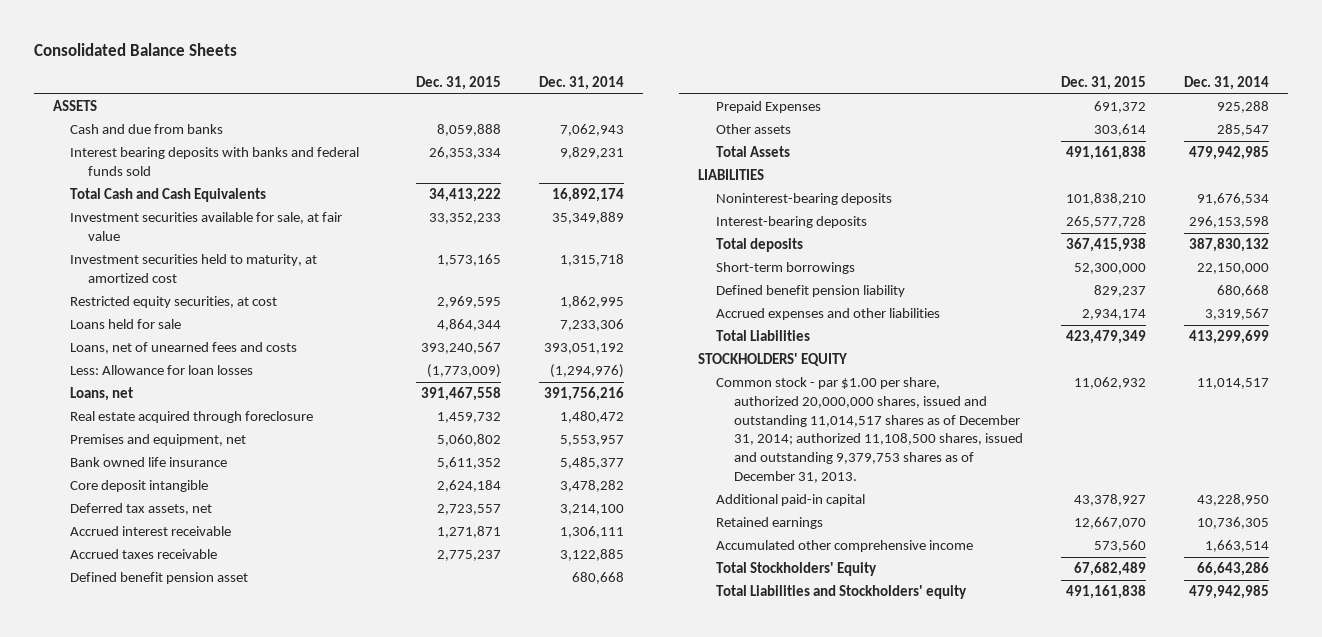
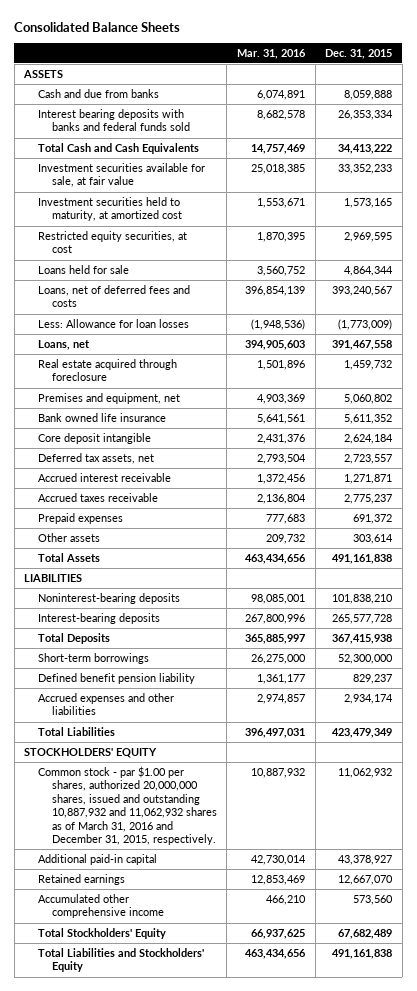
- | Dec. 31, 2015 | Dec. 31, 2014
+ | Mar. 31, 2016 | Dec. 31, 2015
- Loans, net of unearned fees and costs | 393,240,567 | 393,051,192
+ Loans, net of deferred fees and costs | 396,854,139 | 393,240,567
- Defined benefit pension asset | | 680,668
- Prepaid Expenses | 691,372 | 925,288
+ Prepaid expenses | 777,683 | 691,372
- Total deposits | 367,415,938 | 387,830,132
+ Total Deposits | 365,885,997 | 367,415,938
- Common stock - par $1.00 per share, authorized 20,000,000 shares, issued and outstanding 11,014,517 shares as of December 31, 2014; authorized 11,108,500 shares, issued and outstanding 9,379,753 shares as of December 31, 2013. | 11,062,932 | 11,014,517
+ Common stock - par $1.00 per shares, authorized 20,000,000 shares, issued and outstanding 10,887,932 and 11,062,932 shares as of March 31, 2016 and December 31, 2015, respectively. | 10,887,932 | 11,062,932
- Total Liabilities and Stockholders' equity | 491,161,838 | 479,942,985
+ Total Liabilities and Stockholders' Equity | 463,434,656 | 491,161,838

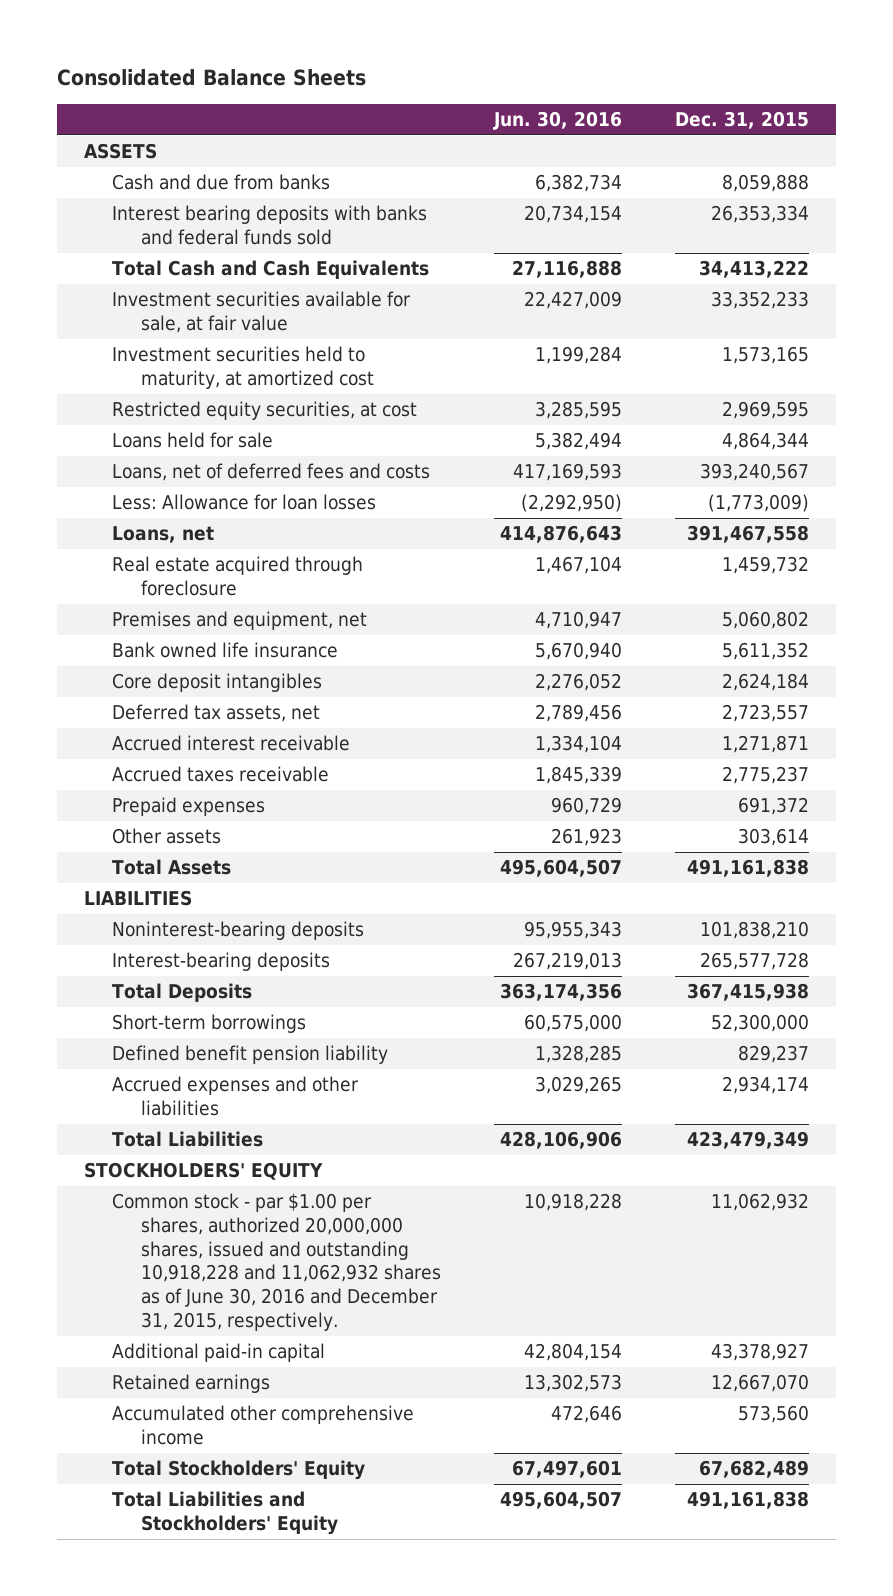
- | Mar. 31, 2016 | Dec. 31, 2015
+ | Jun. 30, 2016 | Dec. 31, 2015
- Core deposit intangible | 2,431,376 | 2,624,184
+ Core deposit intangibles | 2,276,052 | 2,624,184
- Common stock - par $1.00 per shares, authorized 20,000,000 shares, issued and outstanding 10,887,932 and 11,062,932 shares as of March 31, 2016 and December 31, 2015, respectively. | 10,887,932 | 11,062,932
+ Common stock - par $1.00 per shares, authorized 20,000,000 shares, issued and outstanding 10,918,228 and 11,062,932 shares as of June 30, 2016 and December 31, 2015, respectively. | 10,918,228 | 11,062,932

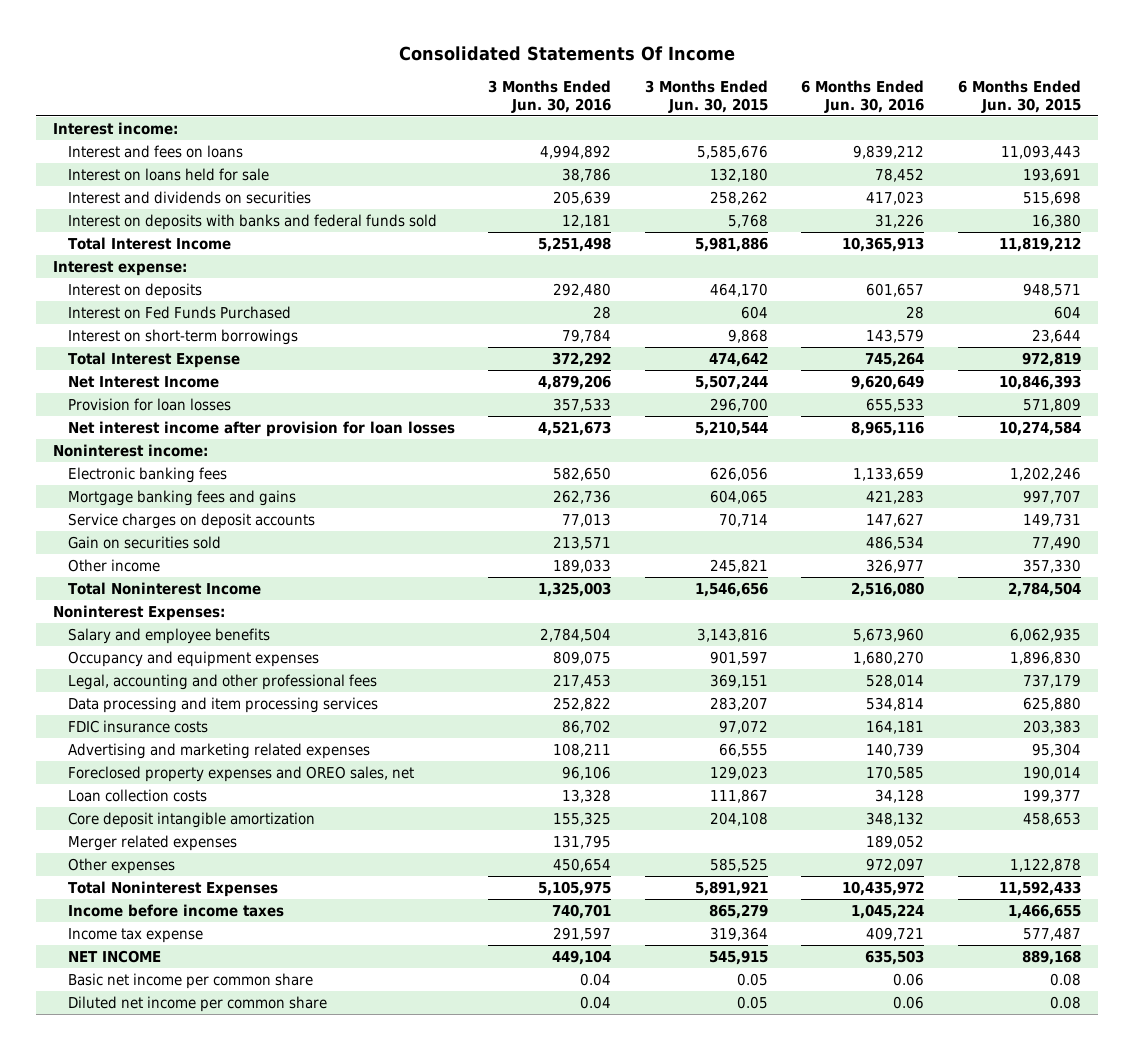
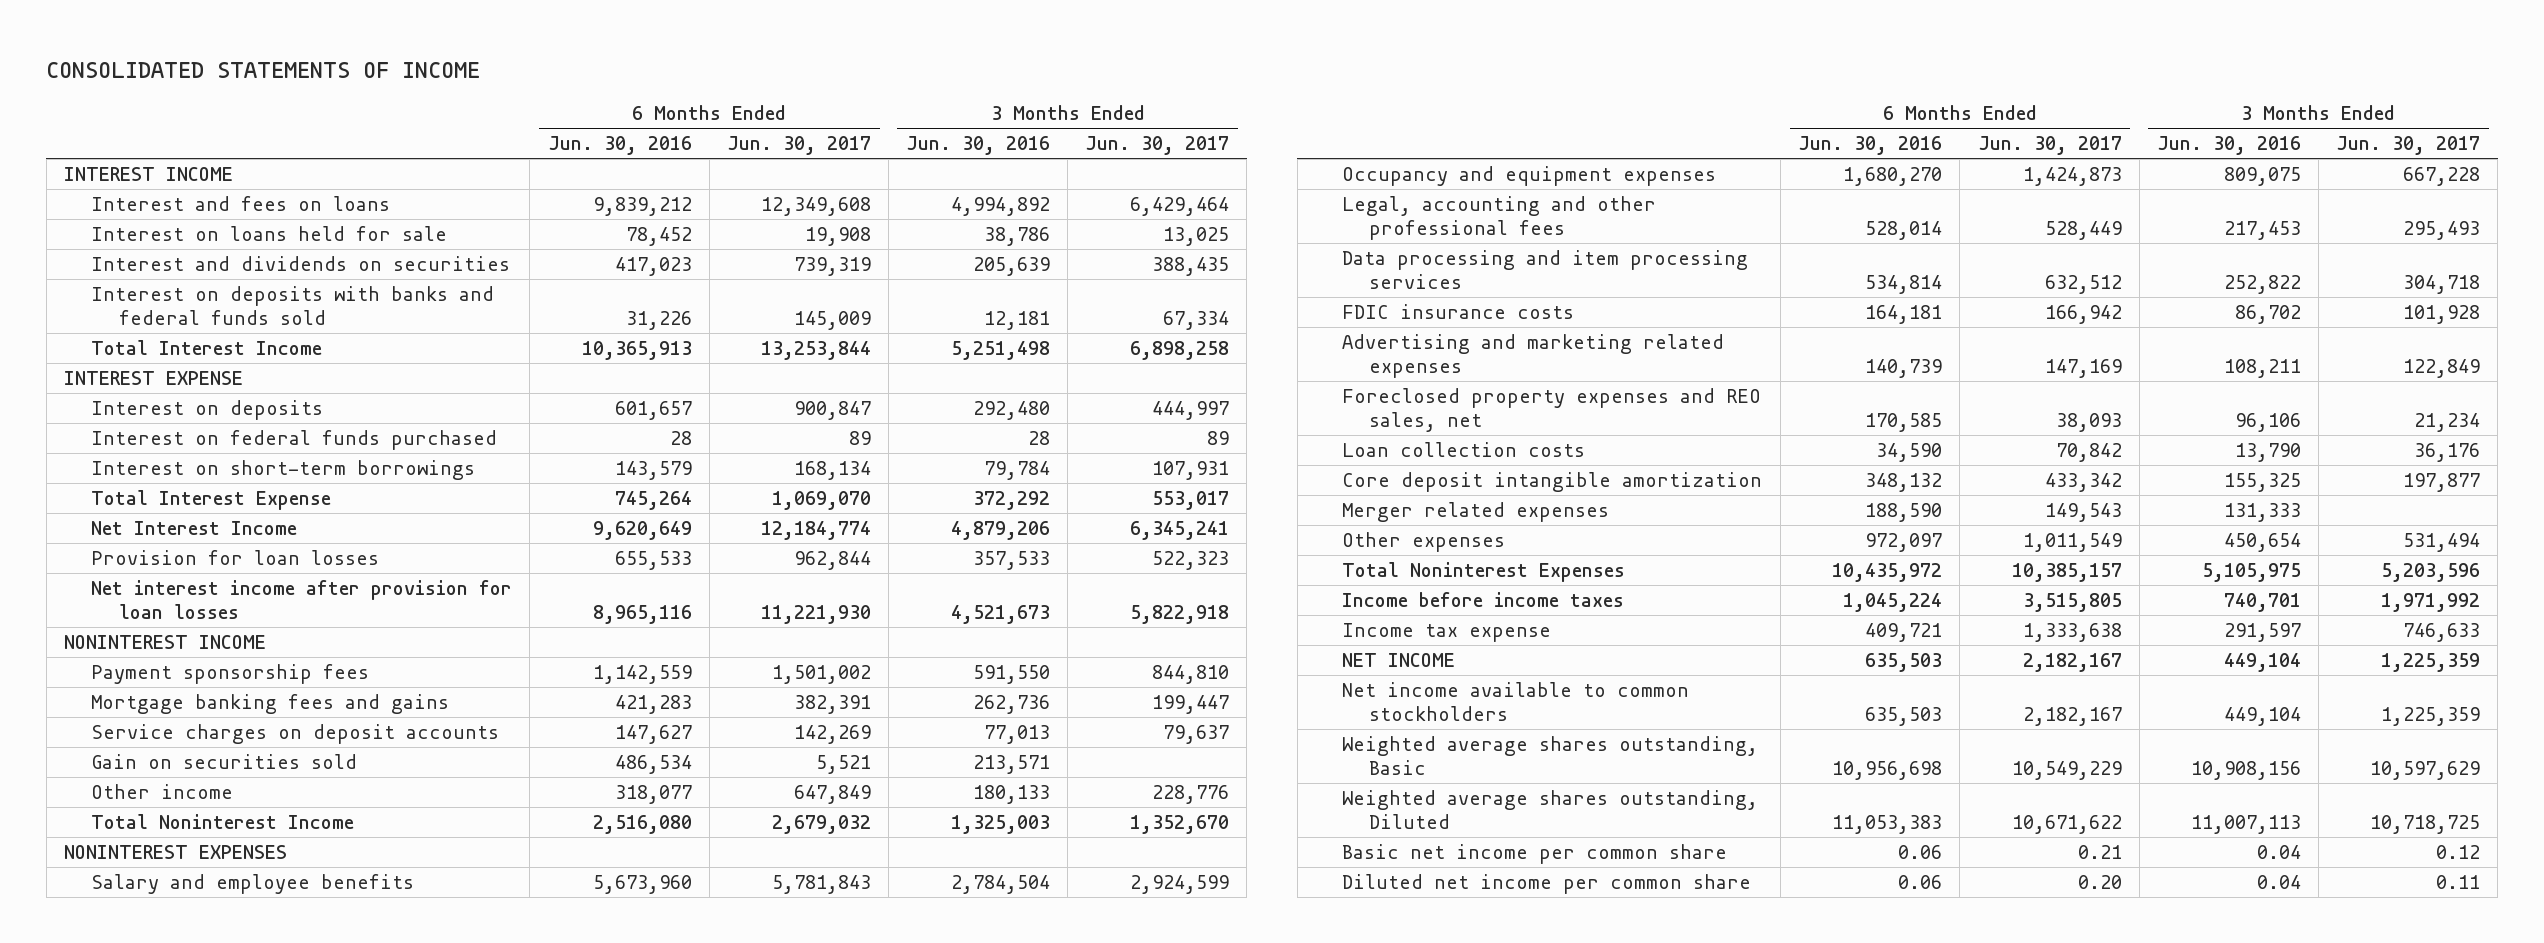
- Consolidated Statements Of Income
+ CONSOLIDATED STATEMENTS OF INCOME
- | 3 Months Ended Jun. 30, 2016 | 3 Months Ended Jun. 30, 2015 | 6 Months Ended Jun. 30, 2016 | 6 Months Ended Jun. 30, 2015
+ | 6 Months Ended Jun. 30, 2016 | 6 Months Ended Jun. 30, 2017 | 3 Months Ended Jun. 30, 2016 | 3 Months Ended Jun. 30, 2017
- Interest income:
+ INTEREST INCOME
- Interest expense:
+ INTEREST EXPENSE
- Interest on Fed Funds Purchased | 28 | 604 | 28 | 604
+ Interest on federal funds purchased | 28 | 89 | 28 | 89
- Noninterest income:
- Electronic banking fees | 582,650 | 626,056 | 1,133,659 | 1,202,246
+ NONINTEREST INCOME
+ Payment sponsorship fees | 1,142,559 | 1,501,002 | 591,550 | 844,810
- Other income | 189,033 | 245,821 | 326,977 | 357,330
+ Other income | 318,077 | 647,849 | 180,133 | 228,776
- Noninterest Expenses:
+ NONINTEREST EXPENSES
- Foreclosed property expenses and OREO sales, net | 96,106 | 129,023 | 170,585 | 190,014
- Loan collection costs | 13,328 | 111,867 | 34,128 | 199,377
+ Foreclosed property expenses and REO sales, net | 170,585 | 38,093 | 96,106 | 21,234
+ Loan collection costs | 34,590 | 70,842 | 13,790 | 36,176
- Merger related expenses | 131,795 | | 189,052 |
+ Merger related expenses | 188,590 | 149,543 | 131,333 |
+ Net income available to common stockholders | 635,503 | 2,182,167 | 449,104 | 1,225,359
+ Weighted average shares outstanding, Basic | 10,956,698 | 10,549,229 | 10,908,156 | 10,597,629
+ Weighted average shares outstanding, Diluted | 11,053,383 | 10,671,622 | 11,007,113 | 10,718,725

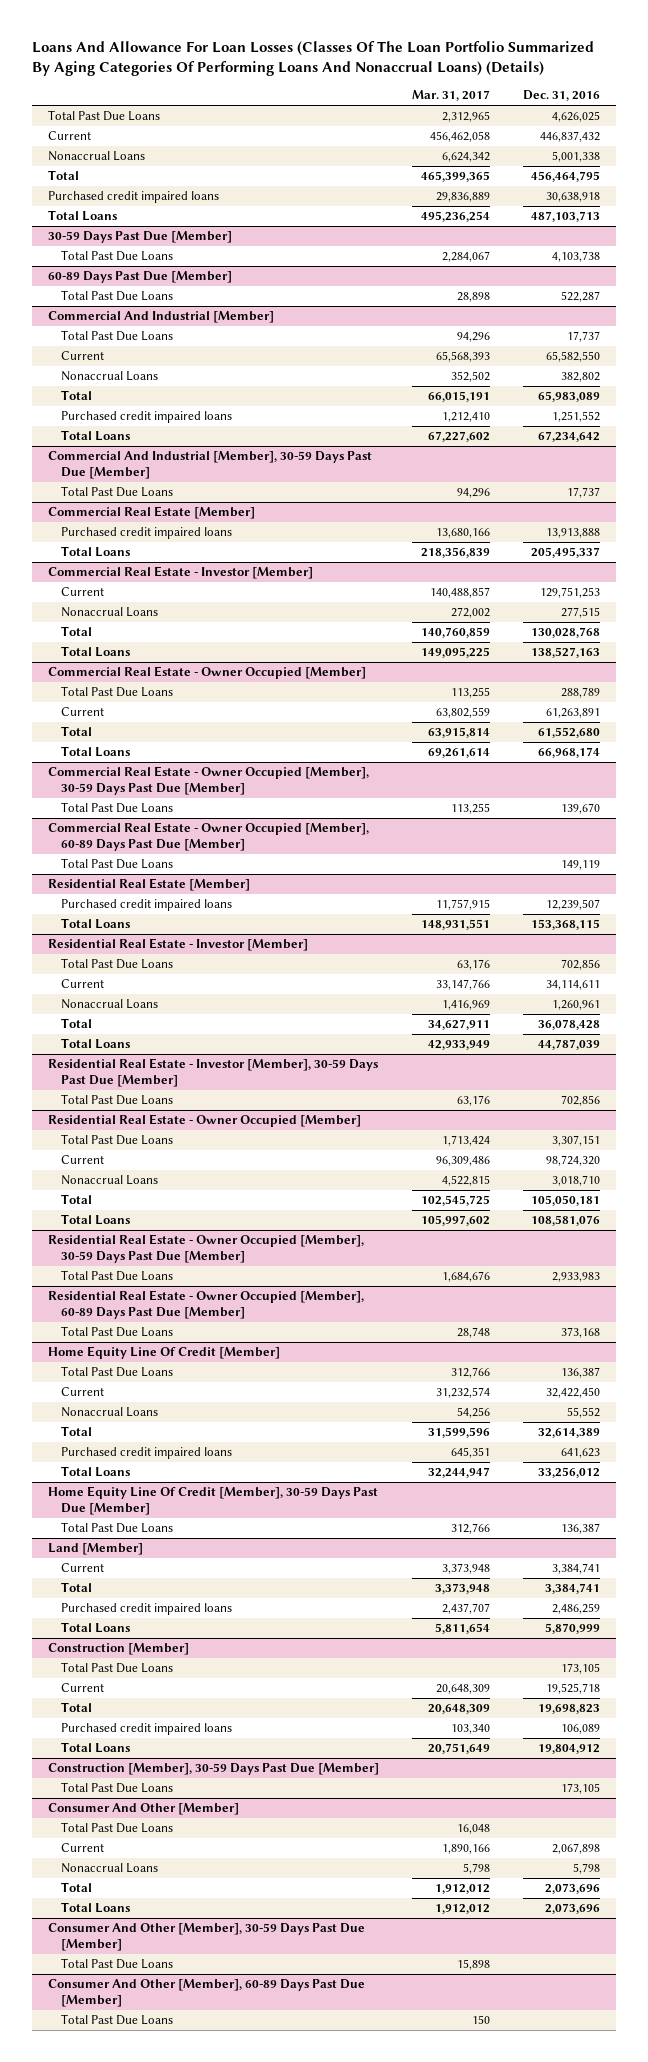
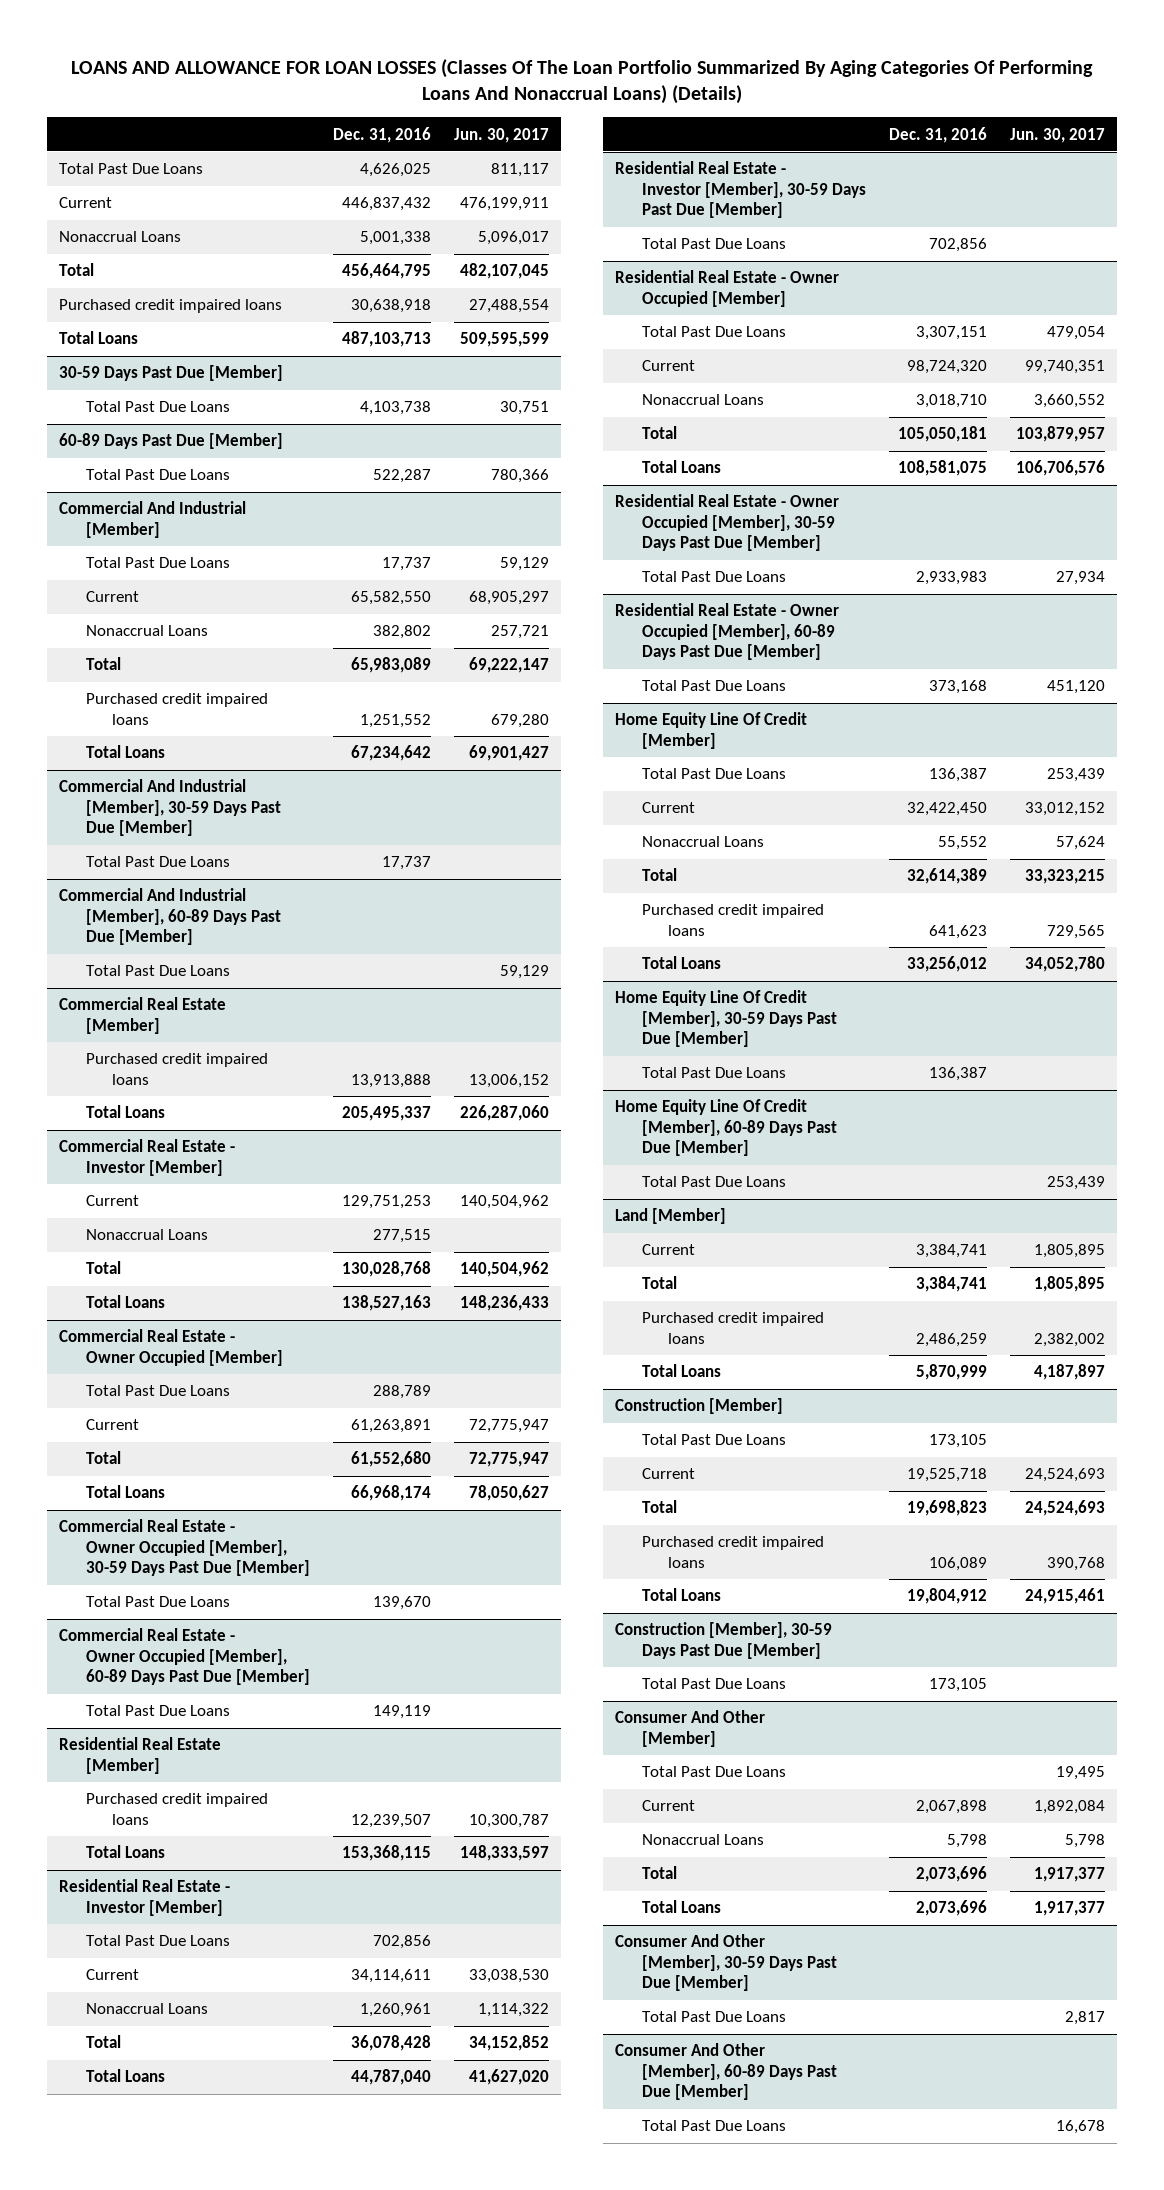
- Loans And Allowance For Loan Losses (Classes Of The Loan Portfolio Summarized By Aging Categories Of Performing Loans And Nonaccrual Loans) (Details)
+ LOANS AND ALLOWANCE FOR LOAN LOSSES (Classes Of The Loan Portfolio Summarized By Aging Categories Of Performing Loans And Nonaccrual Loans) (Details)
- | Mar. 31, 2017 | Dec. 31, 2016
+ | Dec. 31, 2016 | Jun. 30, 2017
+ Commercial And Industrial [Member], 60-89 Days Past Due [Member]
+ Total Past Due Loans | | 59,129
@ Residential Real Estate - Investor [Member]
- Total Loans | 42,933,949 | 44,787,039
+ Total Loans | 44,787,040 | 41,627,020
@ Residential Real Estate - Owner Occupied [Member]
- Total Loans | 105,997,602 | 108,581,076
+ Total Loans | 108,581,075 | 106,706,576
+ Home Equity Line Of Credit [Member], 60-89 Days Past Due [Member]
+ Total Past Due Loans | | 253,439

